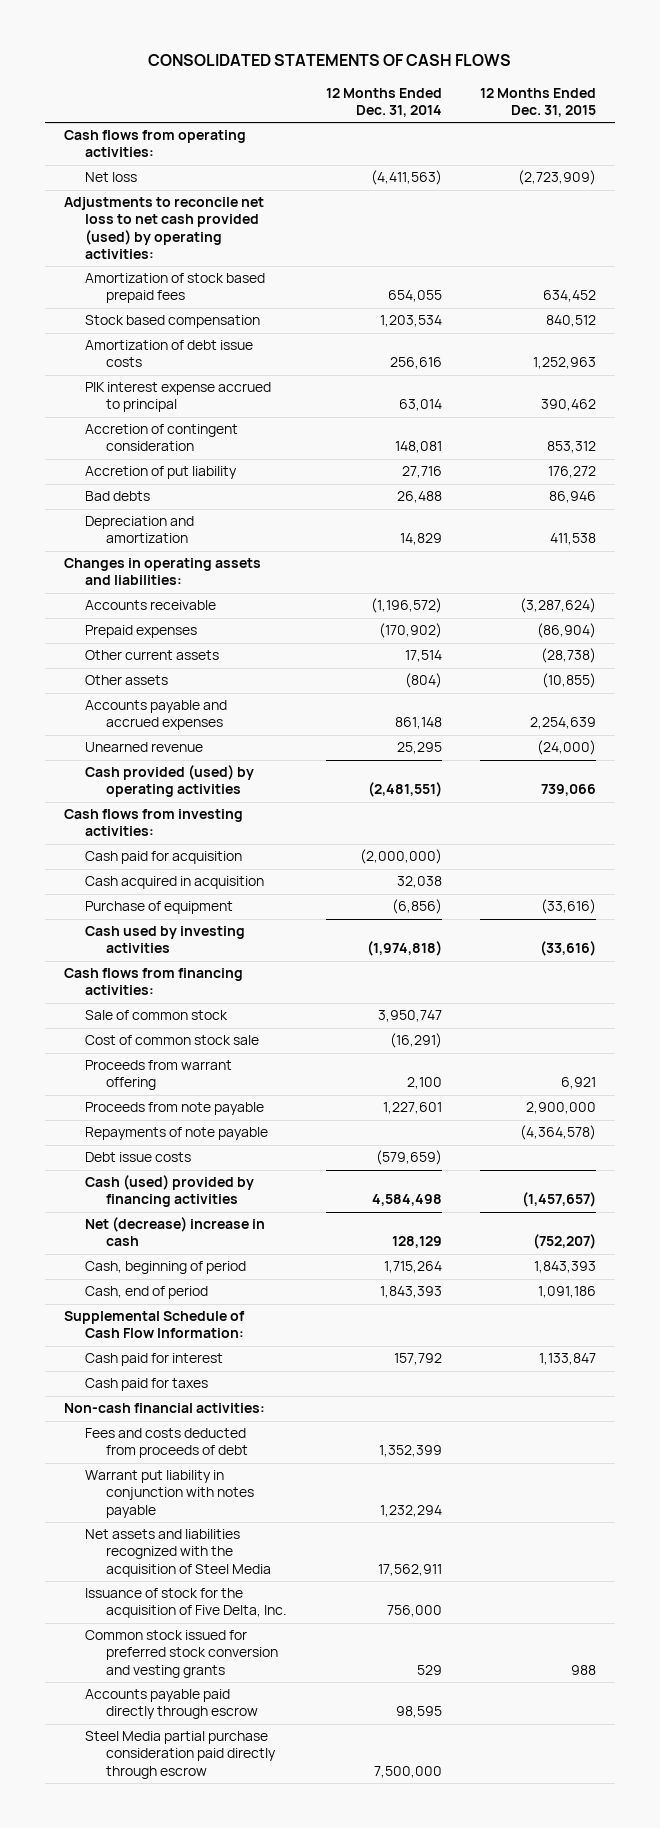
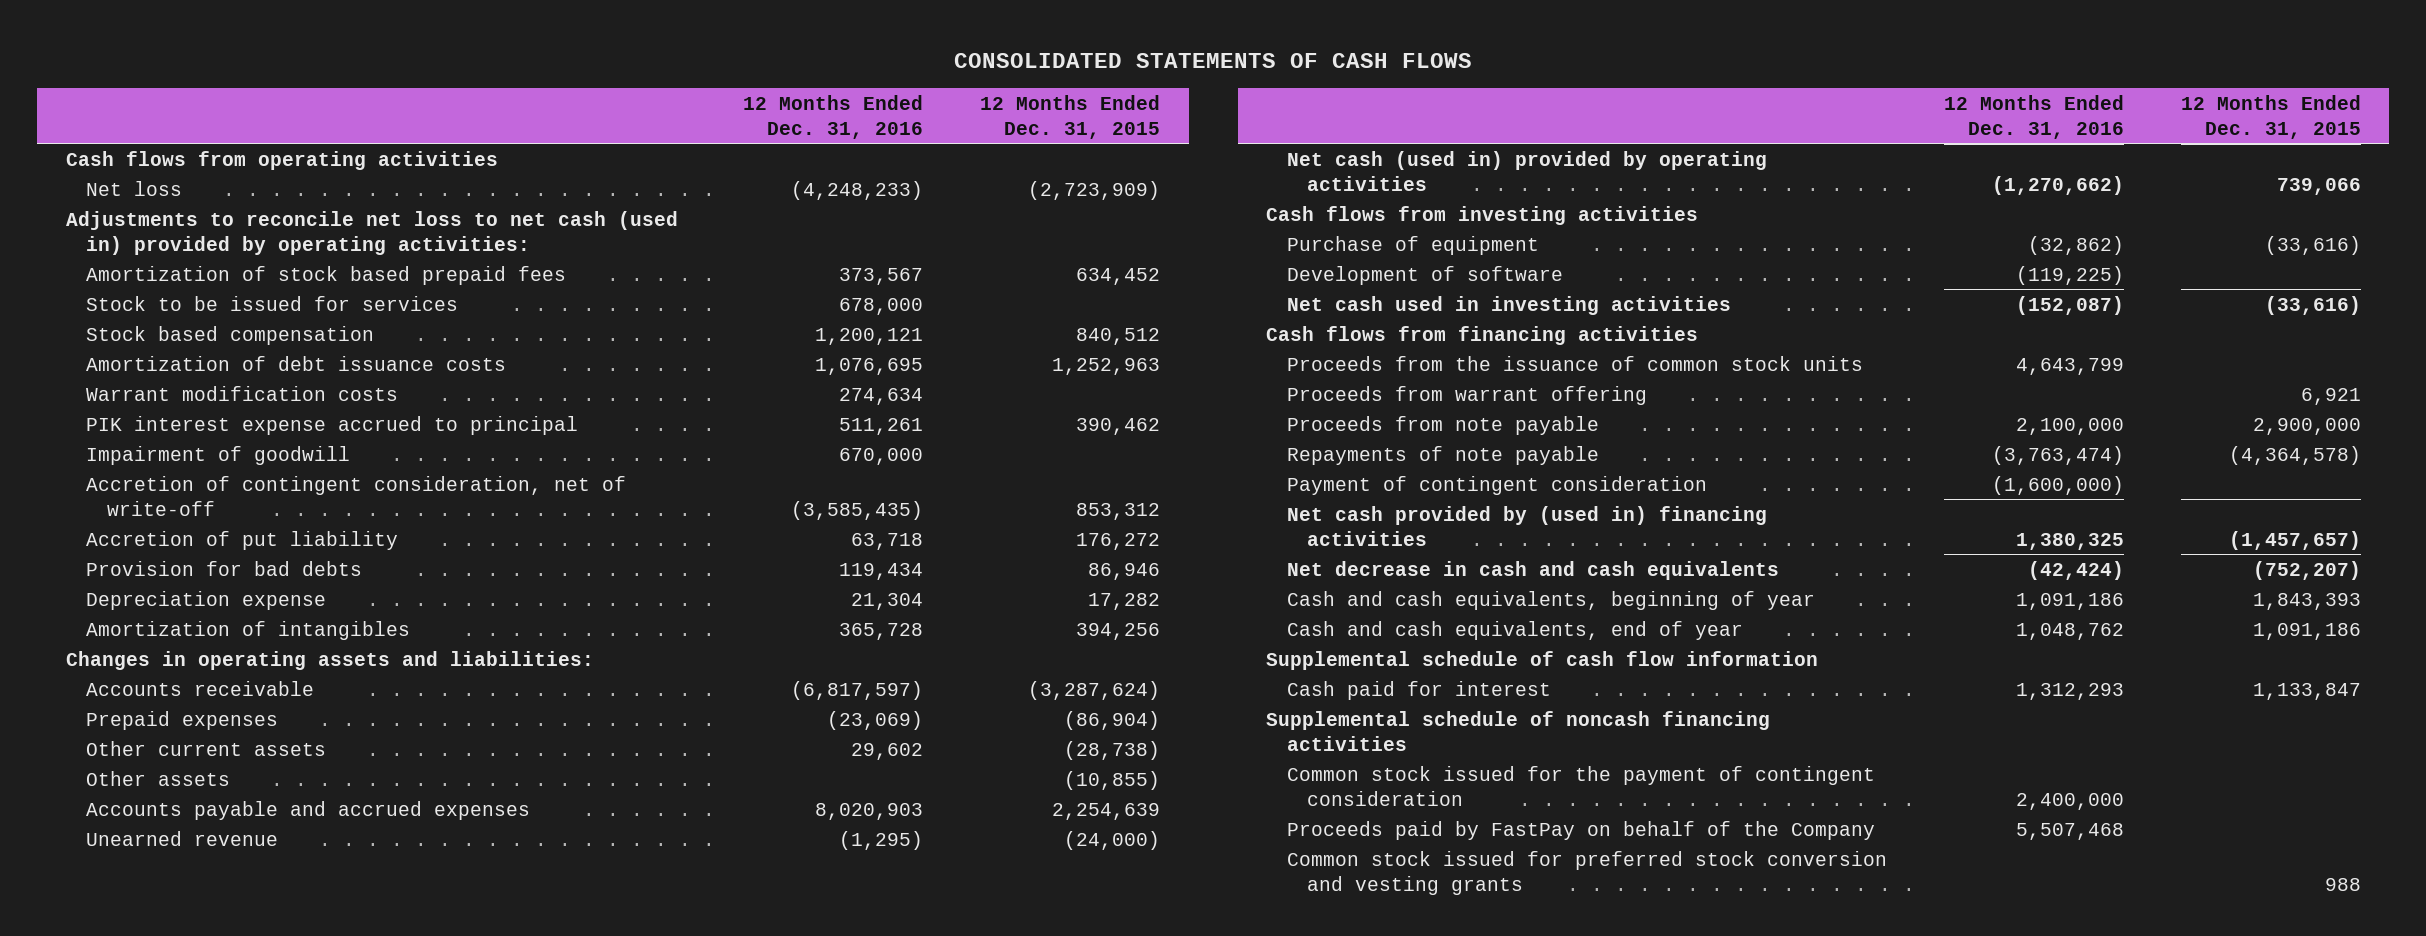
- | 12 Months Ended Dec. 31, 2014 | 12 Months Ended Dec. 31, 2015
+ | 12 Months Ended Dec. 31, 2016 | 12 Months Ended Dec. 31, 2015
- Cash flows from operating activities:
+ Cash flows from operating activities
- Adjustments to reconcile net loss to net cash provided (used) by operating activities:
+ Adjustments to reconcile net loss to net cash (used in) provided by operating activities:
+ Stock to be issued for services | 678,000 |
- Amortization of debt issue costs | 256,616 | 1,252,963
+ Amortization of debt issuance costs | 1,076,695 | 1,252,963
+ Warrant modification costs | 274,634 |
- Accretion of contingent consideration | 148,081 | 853,312
+ Impairment of goodwill | 670,000 |
+ Accretion of contingent consideration, net of write-off | (3,585,435) | 853,312
- Bad debts | 26,488 | 86,946
- Depreciation and amortization | 14,829 | 411,538
+ Provision for bad debts | 119,434 | 86,946
+ Depreciation expense | 21,304 | 17,282
+ Amortization of intangibles | 365,728 | 394,256
- Cash provided (used) by operating activities | (2,481,551) | 739,066
- Cash flows from investing activities:
- Cash paid for acquisition | (2,000,000) |
- Cash acquired in acquisition | 32,038 |
+ Net cash (used in) provided by operating activities | (1,270,662) | 739,066
+ Cash flows from investing activities
- Cash used by investing activities | (1,974,818) | (33,616)
- Cash flows from financing activities:
- Sale of common stock | 3,950,747 |
- Cost of common stock sale | (16,291) |
+ Development of software | (119,225) |
+ Net cash used in investing activities | (152,087) | (33,616)
+ Cash flows from financing activities
+ Proceeds from the issuance of common stock units | 4,643,799 |
- Debt issue costs | (579,659) |
- Cash (used) provided by financing activities | 4,584,498 | (1,457,657)
- Net (decrease) increase in cash | 128,129 | (752,207)
- Cash, beginning of period | 1,715,264 | 1,843,393
- Cash, end of period | 1,843,393 | 1,091,186
- Supplemental Schedule of Cash Flow Information:
+ Payment of contingent consideration | (1,600,000) |
+ Net cash provided by (used in) financing activities | 1,380,325 | (1,457,657)
+ Net decrease in cash and cash equivalents | (42,424) | (752,207)
+ Cash and cash equivalents, beginning of year | 1,091,186 | 1,843,393
+ Cash and cash equivalents, end of year | 1,048,762 | 1,091,186
+ Supplemental schedule of cash flow information
- Cash paid for taxes
- Non-cash financial activities:
- Fees and costs deducted from proceeds of debt | 1,352,399 |
- Warrant put liability in conjunction with notes payable | 1,232,294 |
- Net assets and liabilities recognized with the acquisition of Steel Media | 17,562,911 |
- Issuance of stock for the acquisition of Five Delta, Inc. | 756,000 |
+ Supplemental schedule of noncash financing activities
+ Common stock issued for the payment of contingent consideration | 2,400,000 |
+ Proceeds paid by FastPay on behalf of the Company | 5,507,468 |
- Accounts payable paid directly through escrow | 98,595 |
- Steel Media partial purchase consideration paid directly through escrow | 7,500,000 |

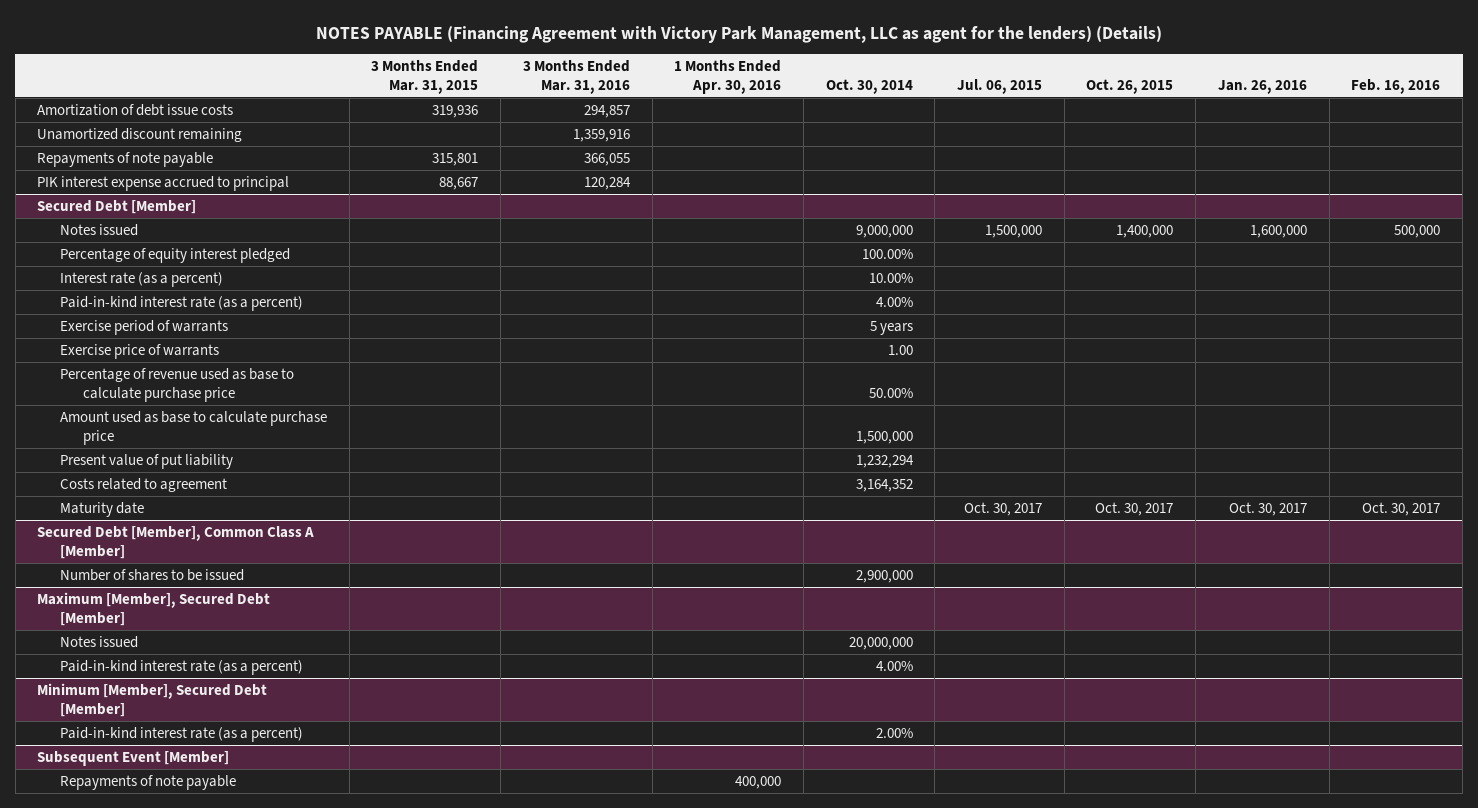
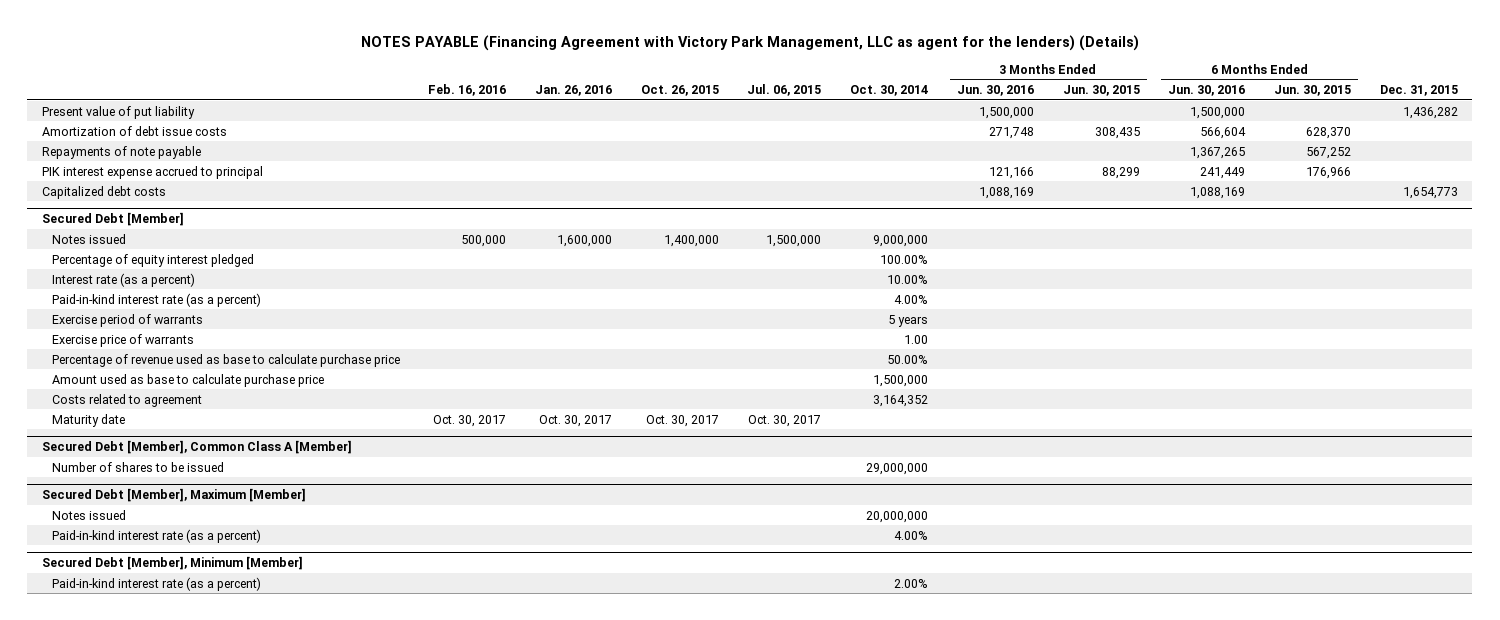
- | 3 Months Ended Mar. 31, 2015 | 3 Months Ended Mar. 31, 2016 | 1 Months Ended Apr. 30, 2016 | Oct. 30, 2014 | Jul. 06, 2015 | Oct. 26, 2015 | Jan. 26, 2016 | Feb. 16, 2016
+ | Feb. 16, 2016 | Jan. 26, 2016 | Oct. 26, 2015 | Jul. 06, 2015 | Oct. 30, 2014 | 3 Months Ended Jun. 30, 2016 | 3 Months Ended Jun. 30, 2015 | 6 Months Ended Jun. 30, 2016 | 6 Months Ended Jun. 30, 2015 | Dec. 31, 2015
+ Present value of put liability | | | | | | 1,500,000 | | 1,500,000 | | 1,436,282
- Unamortized discount remaining | | 1,359,916 | | | | | |
+ Capitalized debt costs | | | | | | 1,088,169 | | 1,088,169 | | 1,654,773
@ Secured Debt [Member]
- Present value of put liability | | | | 1,232,294 | | | |
@ Secured Debt [Member], Common Class A [Member]
- Number of shares to be issued | | | | 2,900,000 | | | |
- Maximum [Member], Secured Debt [Member]
@ Secured Debt [Member], Common Class A [Member]
+ Number of shares to be issued | | | | | 29,000,000 | | | | |
+ Secured Debt [Member], Maximum [Member]
- Minimum [Member], Secured Debt [Member]
+ Secured Debt [Member], Minimum [Member]
- Subsequent Event [Member]
- Repayments of note payable | | | 400,000 | | | | |

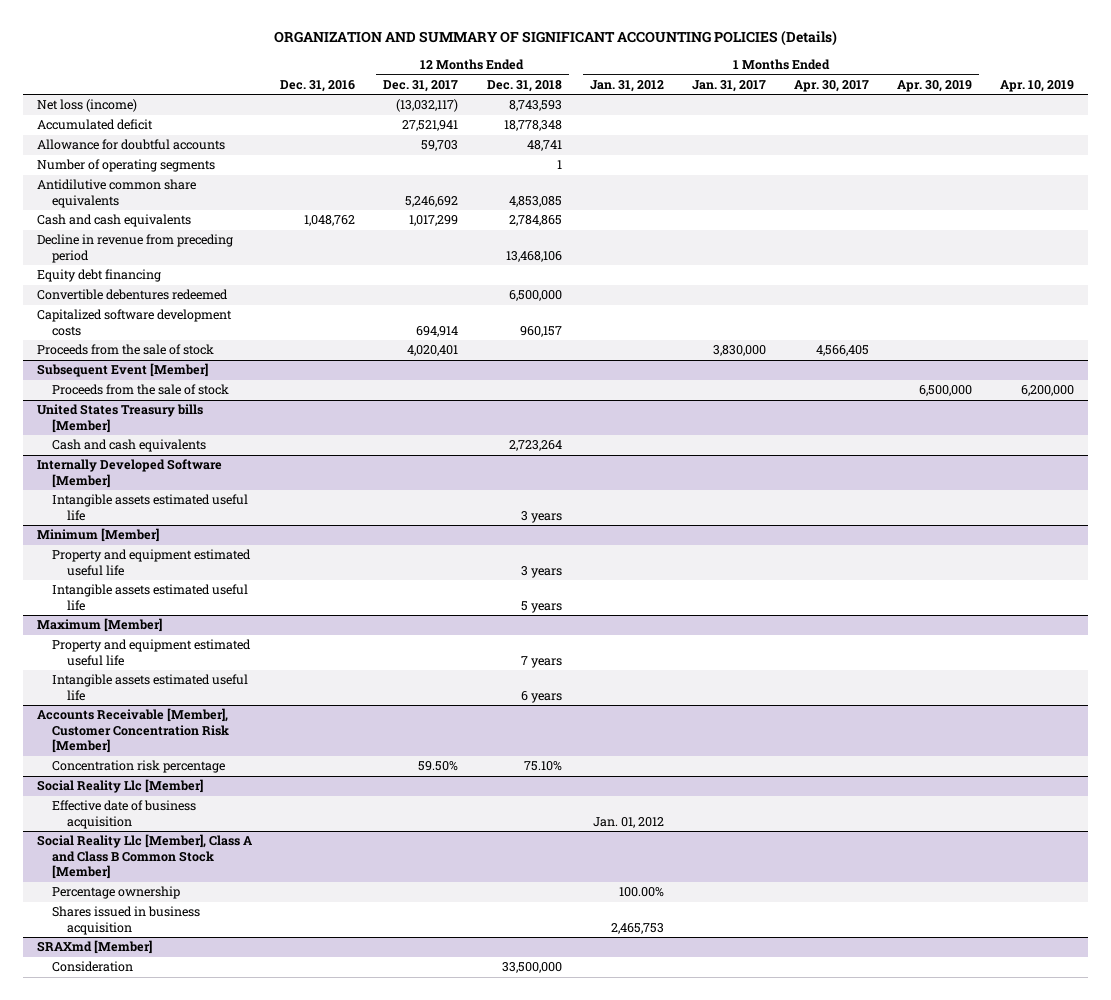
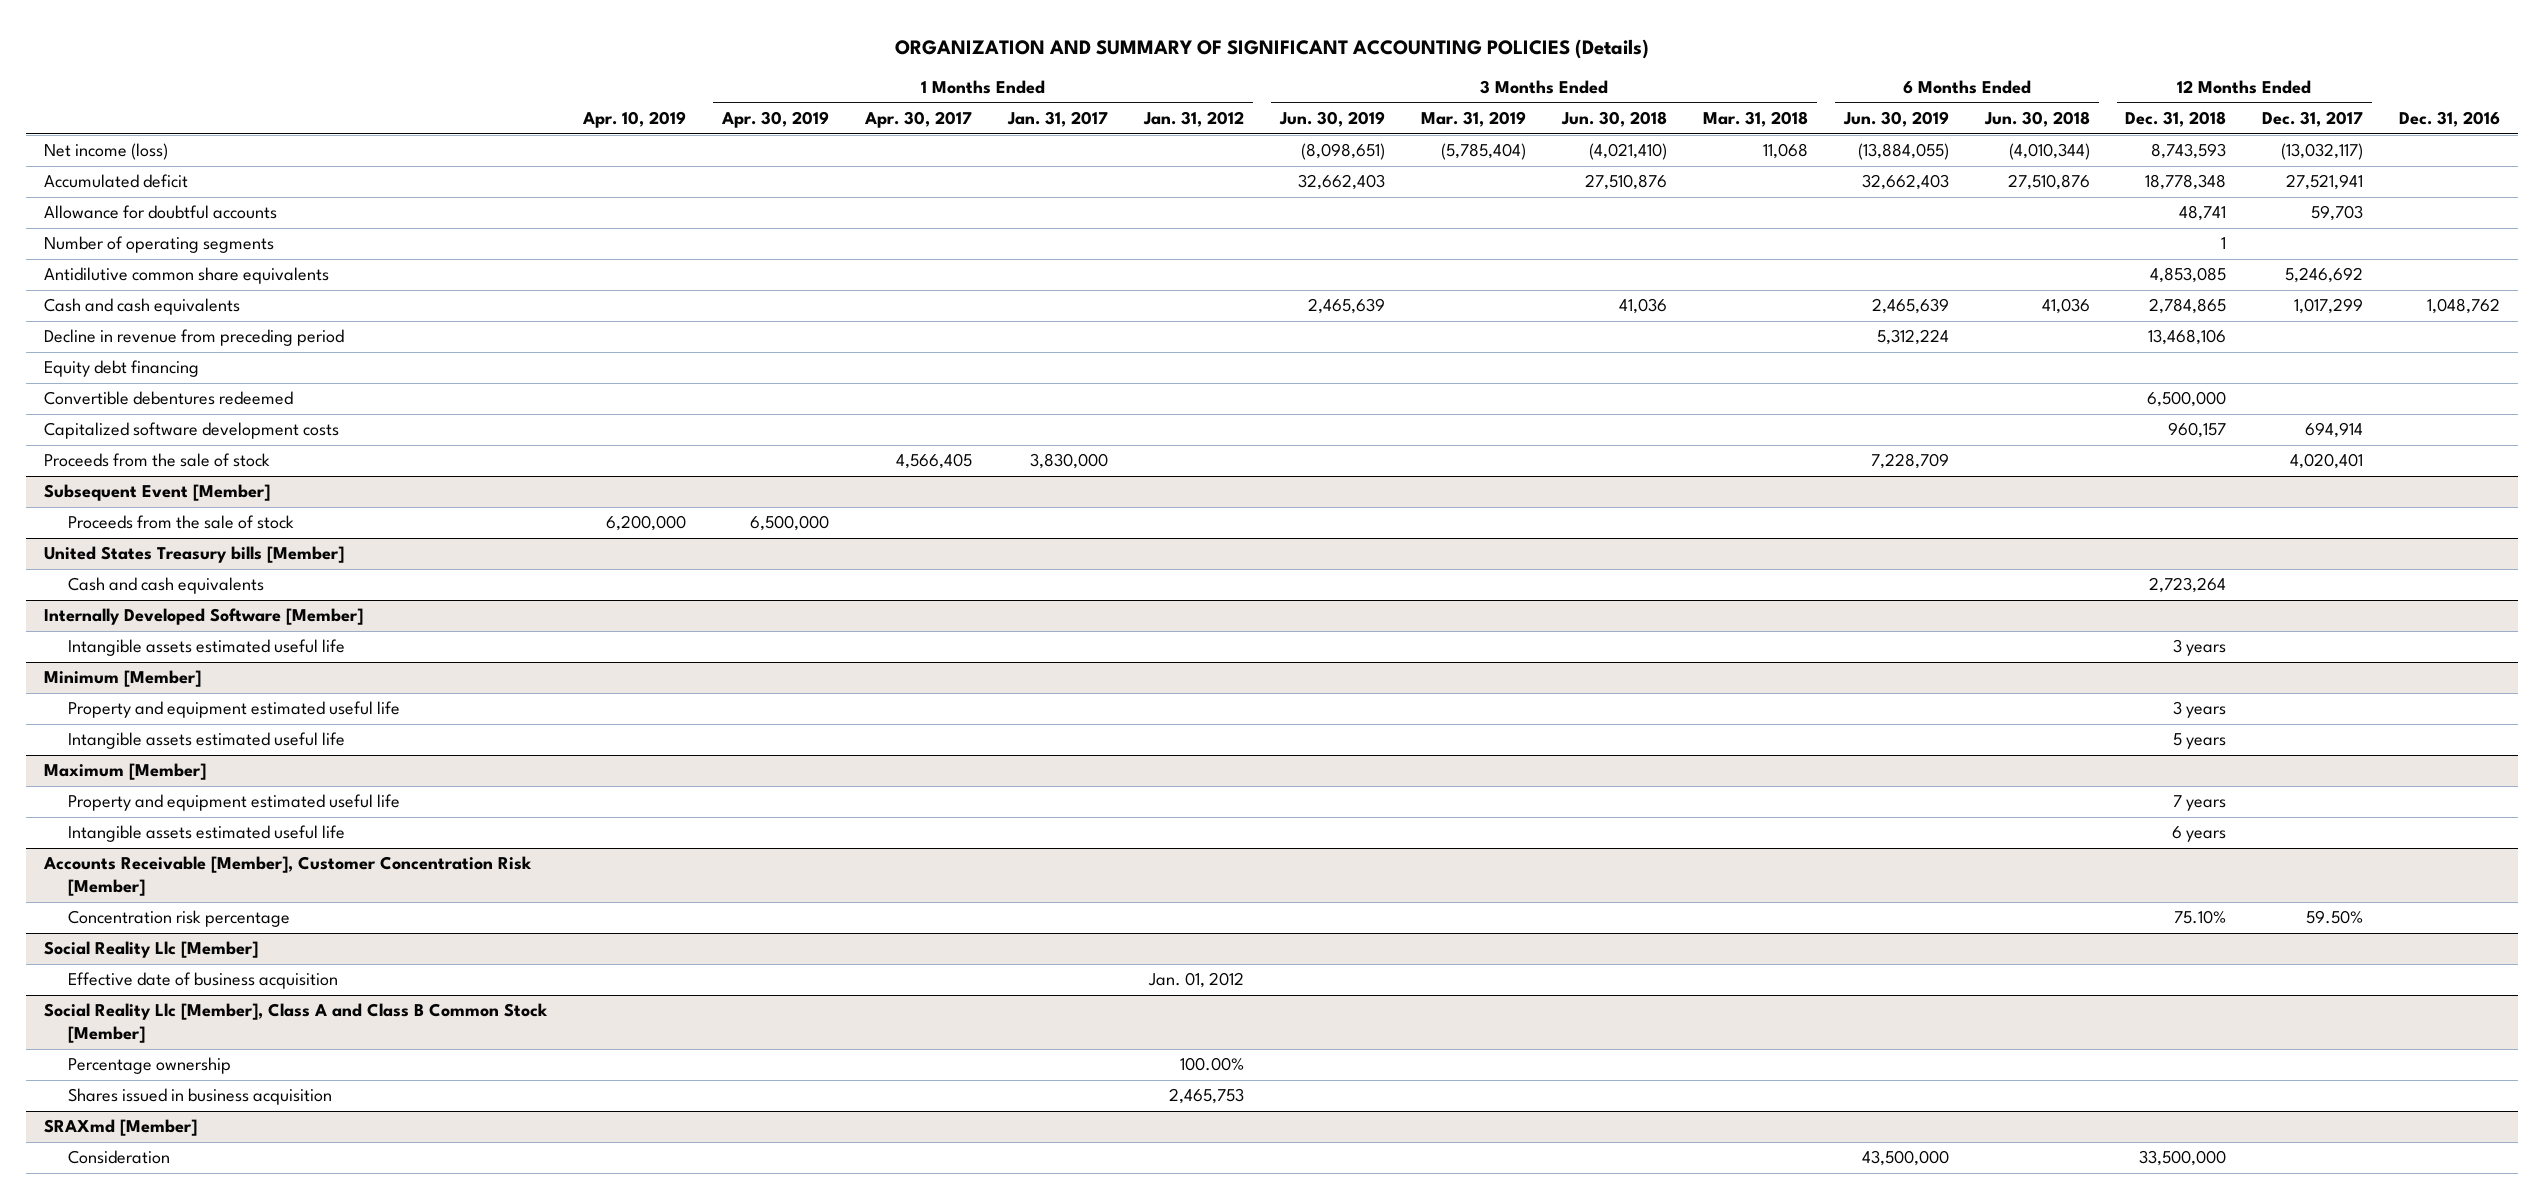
- | Dec. 31, 2016 | 12 Months Ended Dec. 31, 2017 | 12 Months Ended Dec. 31, 2018 | 1 Months Ended Jan. 31, 2012 | 1 Months Ended Jan. 31, 2017 | 1 Months Ended Apr. 30, 2017 | 1 Months Ended Apr. 30, 2019 | Apr. 10, 2019
+ | Apr. 10, 2019 | 1 Months Ended Apr. 30, 2019 | 1 Months Ended Apr. 30, 2017 | 1 Months Ended Jan. 31, 2017 | 1 Months Ended Jan. 31, 2012 | 3 Months Ended Jun. 30, 2019 | 3 Months Ended Mar. 31, 2019 | 3 Months Ended Jun. 30, 2018 | 3 Months Ended Mar. 31, 2018 | 6 Months Ended Jun. 30, 2019 | 6 Months Ended Jun. 30, 2018 | 12 Months Ended Dec. 31, 2018 | 12 Months Ended Dec. 31, 2017 | Dec. 31, 2016
- Net loss (income) | | (13,032,117) | 8,743,593 | | | | |
+ Net income (loss) | | | | | | (8,098,651) | (5,785,404) | (4,021,410) | 11,068 | (13,884,055) | (4,010,344) | 8,743,593 | (13,032,117) |

